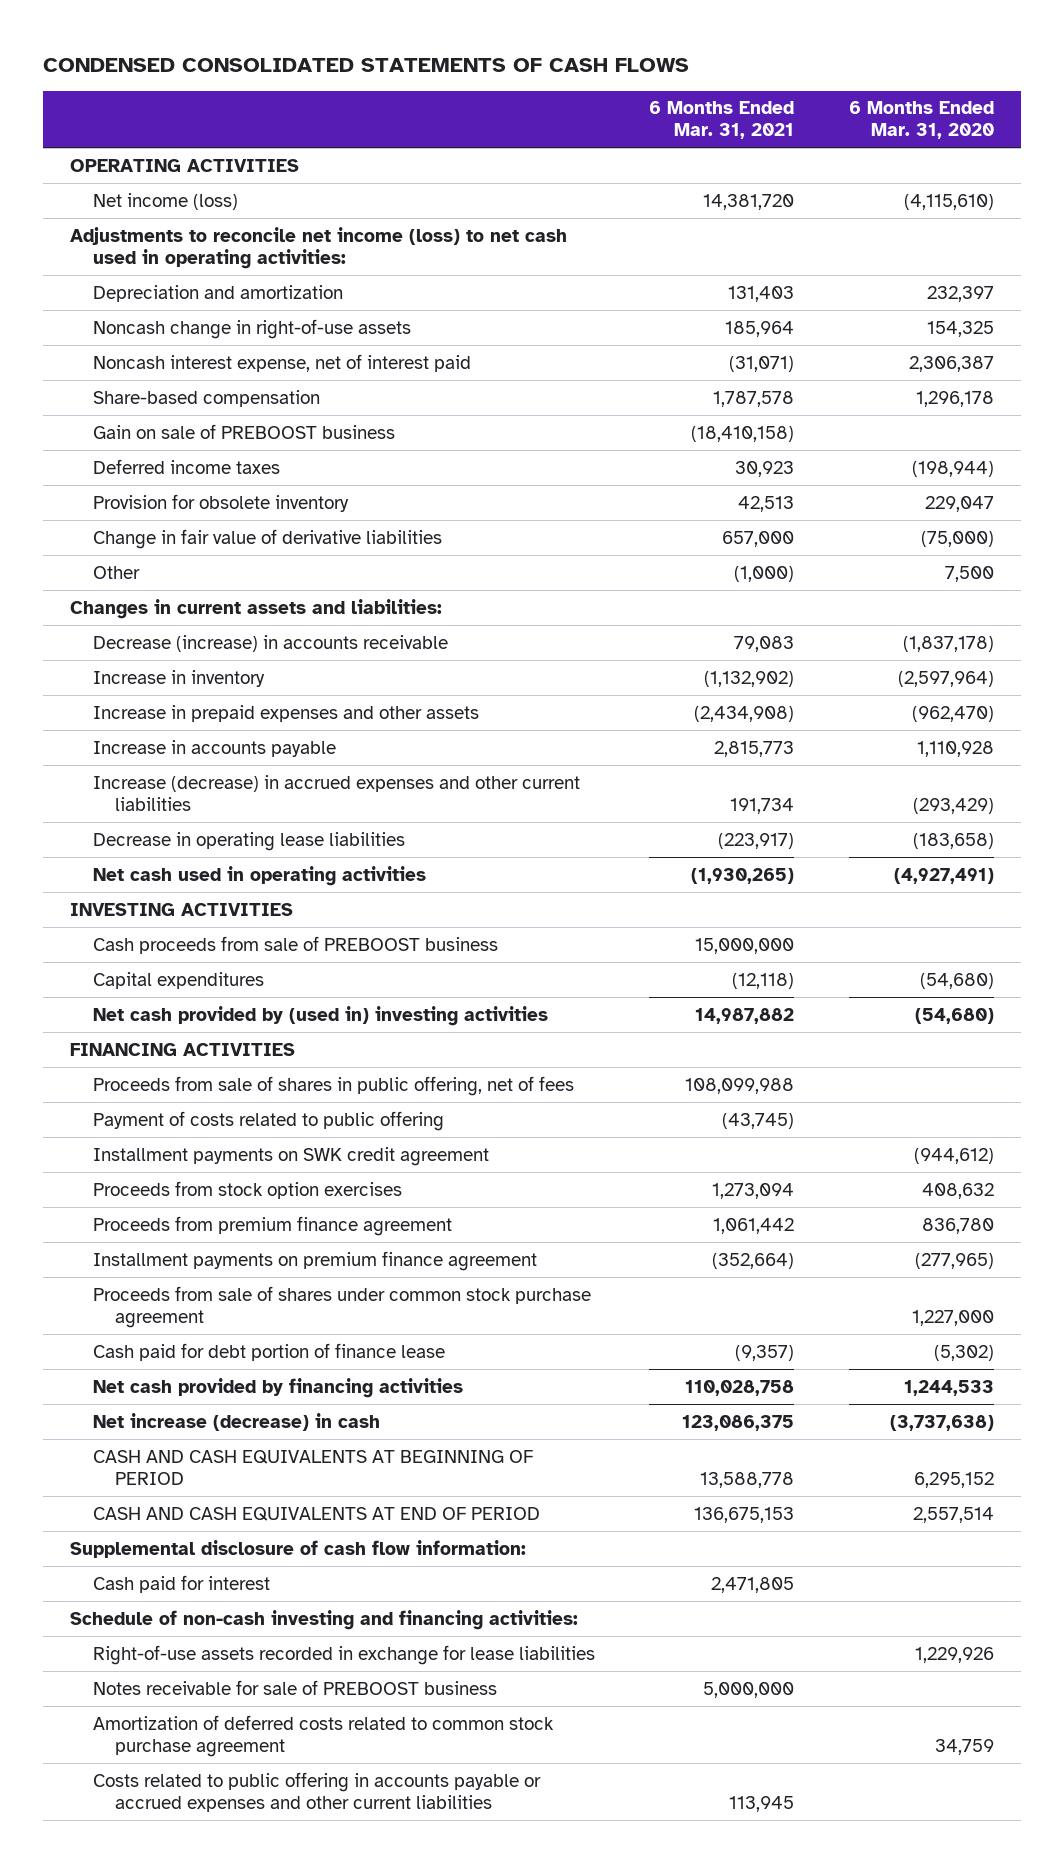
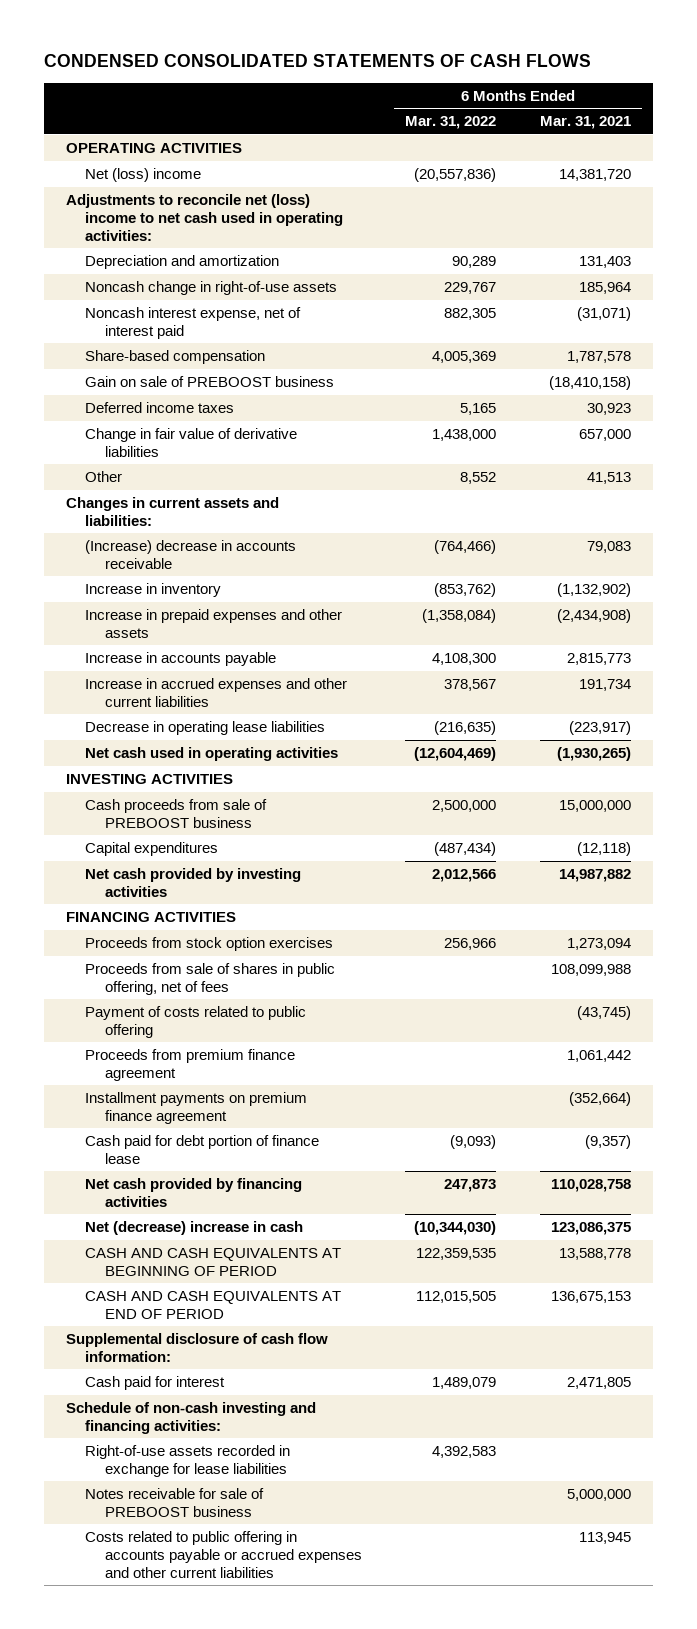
- | 6 Months Ended Mar. 31, 2021 | 6 Months Ended Mar. 31, 2020
+ | 6 Months Ended Mar. 31, 2022 | 6 Months Ended Mar. 31, 2021
- Net income (loss) | 14,381,720 | (4,115,610)
- Adjustments to reconcile net income (loss) to net cash used in operating activities:
+ Net (loss) income | (20,557,836) | 14,381,720
+ Adjustments to reconcile net (loss) income to net cash used in operating activities:
- Provision for obsolete inventory | 42,513 | 229,047
- Other | (1,000) | 7,500
+ Other | 8,552 | 41,513
- Decrease (increase) in accounts receivable | 79,083 | (1,837,178)
+ (Increase) decrease in accounts receivable | (764,466) | 79,083
- Increase (decrease) in accrued expenses and other current liabilities | 191,734 | (293,429)
+ Increase in accrued expenses and other current liabilities | 378,567 | 191,734
- Net cash provided by (used in) investing activities | 14,987,882 | (54,680)
+ Net cash provided by investing activities | 2,012,566 | 14,987,882
moved up: Proceeds from stock option exercises | 256,966 | 1,273,094
- Installment payments on SWK credit agreement | | (944,612)
- Proceeds from sale of shares under common stock purchase agreement | | 1,227,000
- Net increase (decrease) in cash | 123,086,375 | (3,737,638)
+ Net (decrease) increase in cash | (10,344,030) | 123,086,375
- Amortization of deferred costs related to common stock purchase agreement | | 34,759

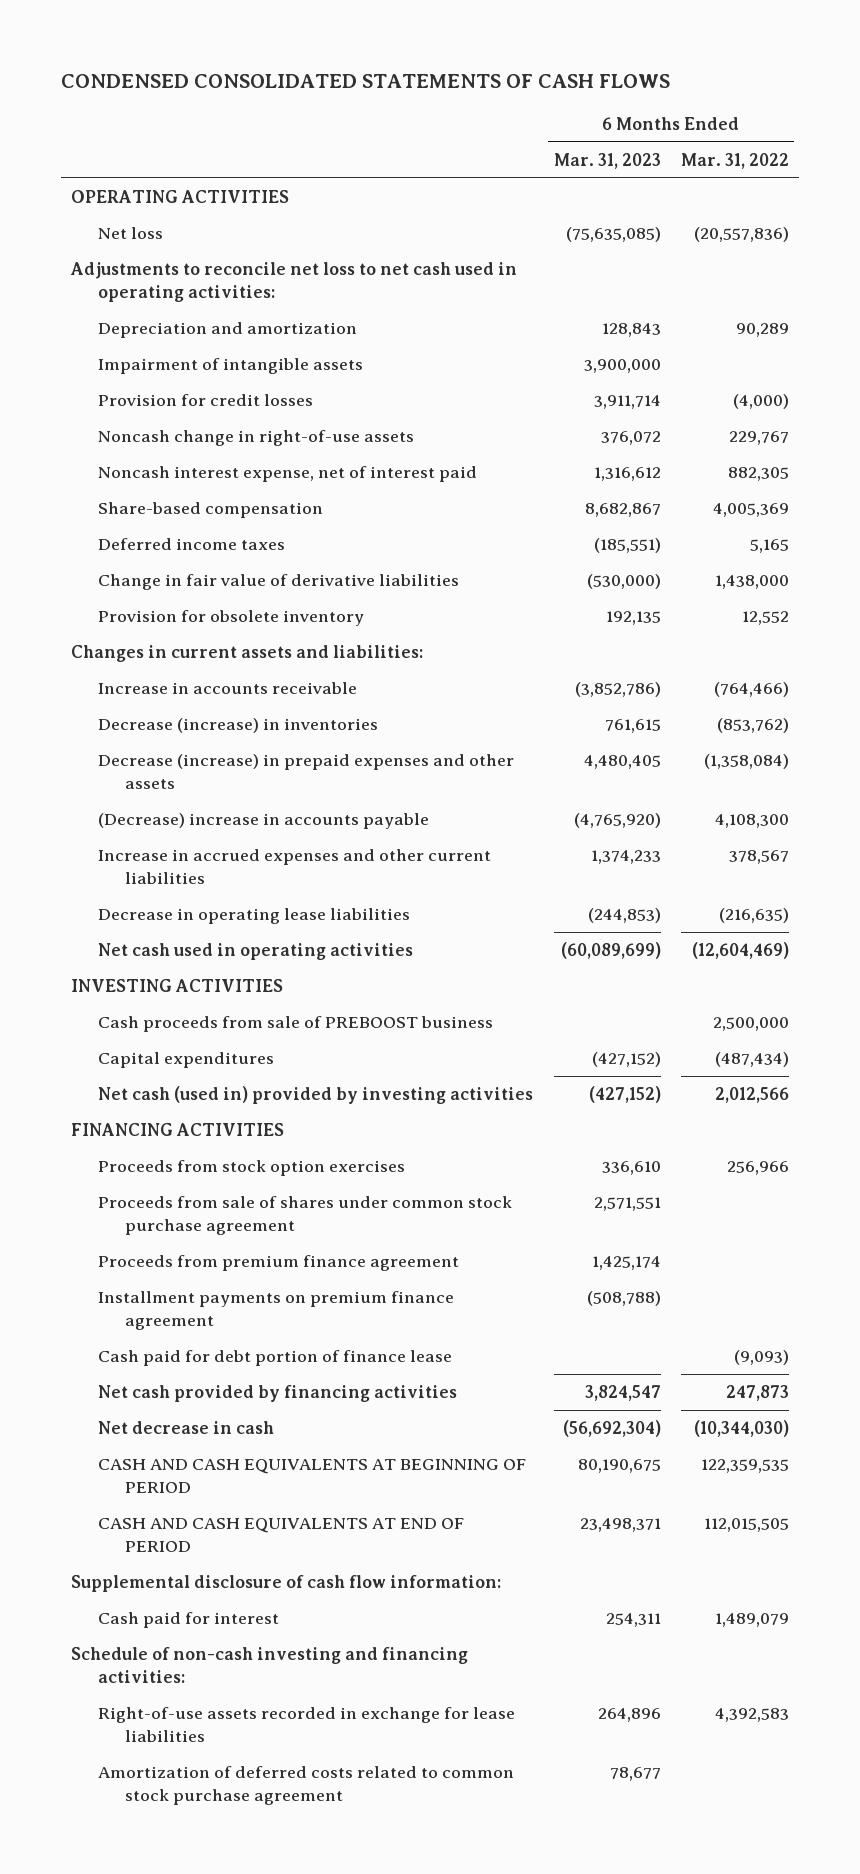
- | 6 Months Ended Mar. 31, 2022 | 6 Months Ended Mar. 31, 2021
+ | 6 Months Ended Mar. 31, 2023 | 6 Months Ended Mar. 31, 2022
- Net (loss) income | (20,557,836) | 14,381,720
- Adjustments to reconcile net (loss) income to net cash used in operating activities:
+ Net loss | (75,635,085) | (20,557,836)
+ Adjustments to reconcile net loss to net cash used in operating activities:
+ Impairment of intangible assets | 3,900,000 |
+ Provision for credit losses | 3,911,714 | (4,000)
- Gain on sale of PREBOOST business | | (18,410,158)
- Other | 8,552 | 41,513
+ Provision for obsolete inventory | 192,135 | 12,552
- (Increase) decrease in accounts receivable | (764,466) | 79,083
- Increase in inventory | (853,762) | (1,132,902)
- Increase in prepaid expenses and other assets | (1,358,084) | (2,434,908)
- Increase in accounts payable | 4,108,300 | 2,815,773
+ Increase in accounts receivable | (3,852,786) | (764,466)
+ Decrease (increase) in inventories | 761,615 | (853,762)
+ Decrease (increase) in prepaid expenses and other assets | 4,480,405 | (1,358,084)
+ (Decrease) increase in accounts payable | (4,765,920) | 4,108,300
- Net cash provided by investing activities | 2,012,566 | 14,987,882
+ Net cash (used in) provided by investing activities | (427,152) | 2,012,566
- Proceeds from sale of shares in public offering, net of fees | | 108,099,988
- Payment of costs related to public offering | | (43,745)
+ Proceeds from sale of shares under common stock purchase agreement | 2,571,551 |
- Net (decrease) increase in cash | (10,344,030) | 123,086,375
+ Net decrease in cash | (56,692,304) | (10,344,030)
- Notes receivable for sale of PREBOOST business | | 5,000,000
- Costs related to public offering in accounts payable or accrued expenses and other current liabilities | | 113,945
+ Amortization of deferred costs related to common stock purchase agreement | 78,677 |

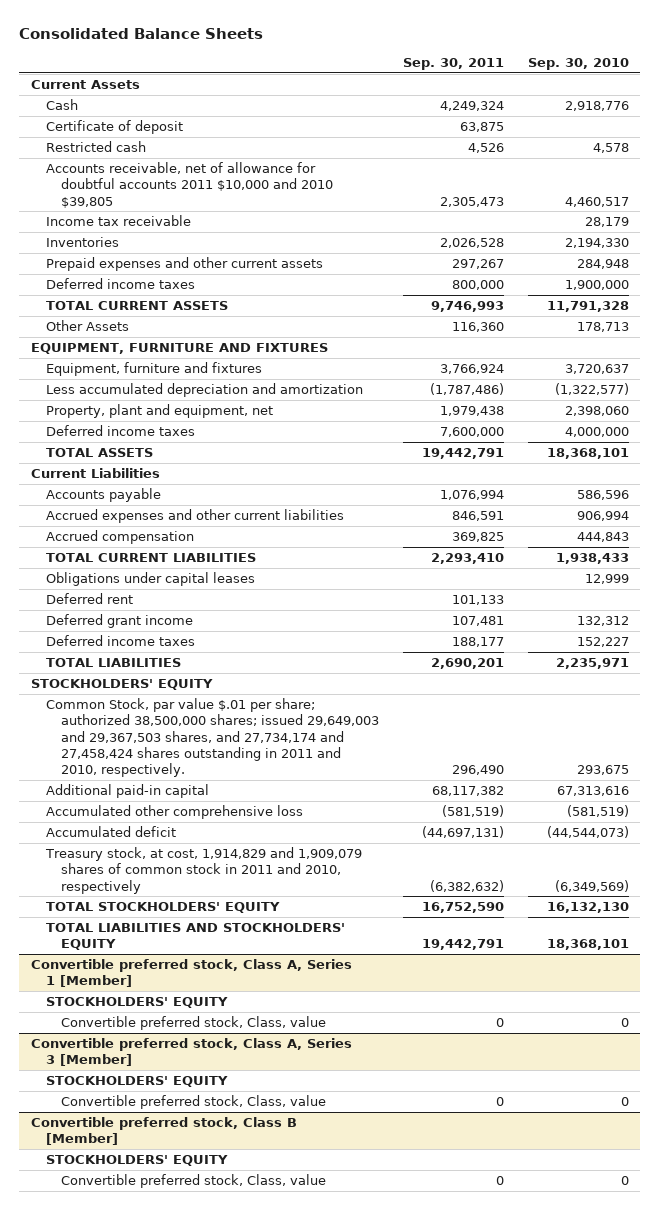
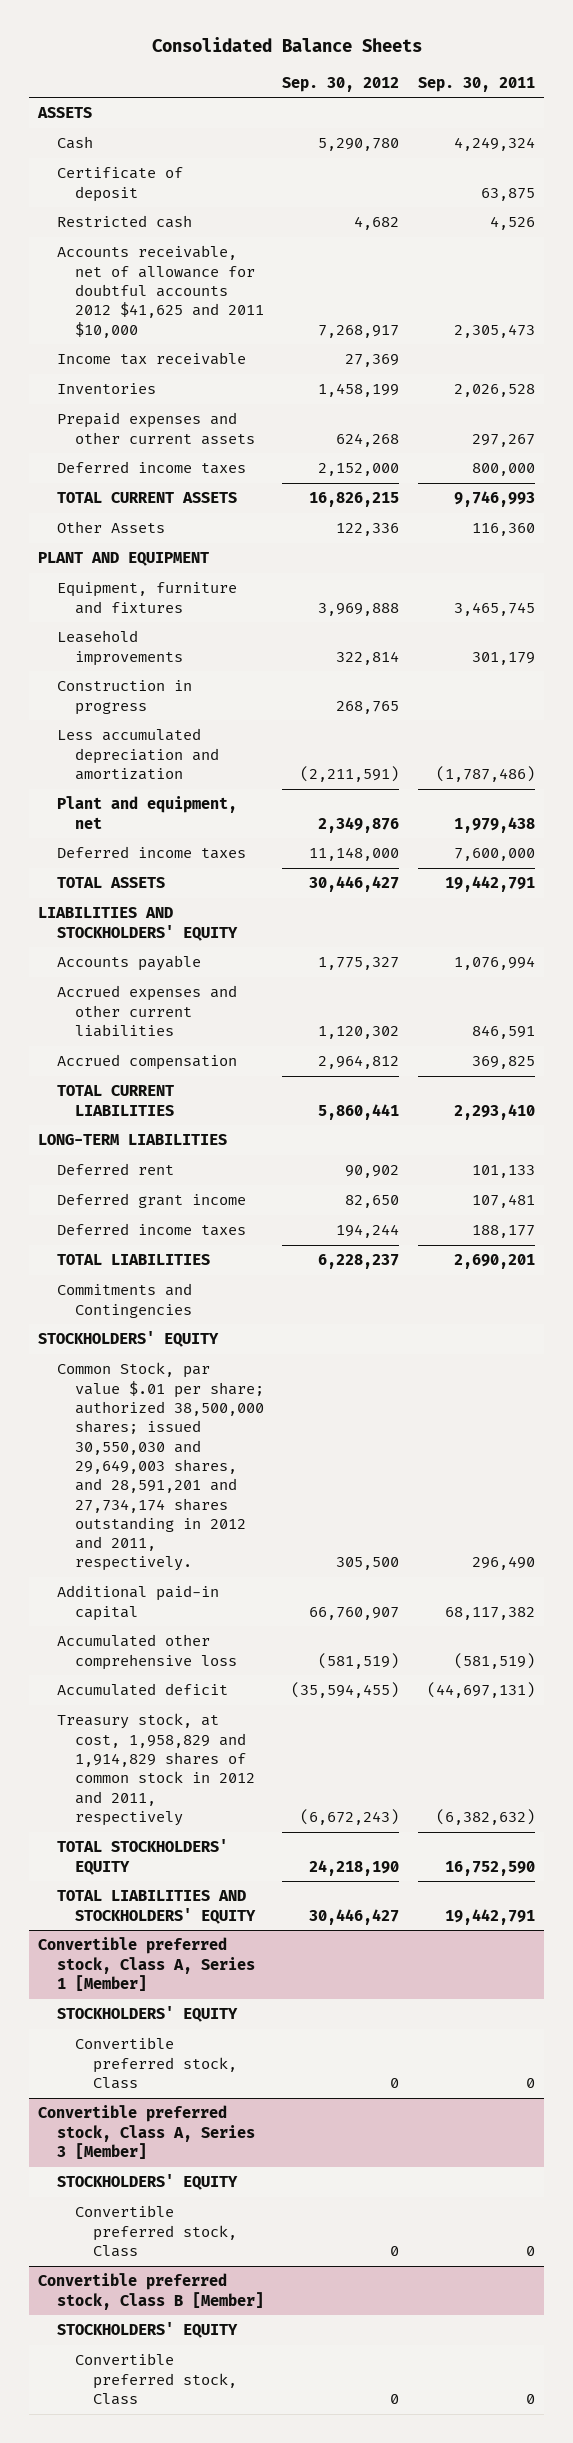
- | Sep. 30, 2011 | Sep. 30, 2010
+ | Sep. 30, 2012 | Sep. 30, 2011
- Current Assets
+ ASSETS
- Accounts receivable, net of allowance for doubtful accounts 2011 $10,000 and 2010 $39,805 | 2,305,473 | 4,460,517
+ Accounts receivable, net of allowance for doubtful accounts 2012 $41,625 and 2011 $10,000 | 7,268,917 | 2,305,473
- EQUIPMENT, FURNITURE AND FIXTURES
- Equipment, furniture and fixtures | 3,766,924 | 3,720,637
+ PLANT AND EQUIPMENT
+ Equipment, furniture and fixtures | 3,969,888 | 3,465,745
+ Leasehold improvements | 322,814 | 301,179
+ Construction in progress | 268,765 |
- Property, plant and equipment, net | 1,979,438 | 2,398,060
+ Plant and equipment, net | 2,349,876 | 1,979,438
- Current Liabilities
+ LIABILITIES AND STOCKHOLDERS' EQUITY
- Obligations under capital leases | | 12,999
+ LONG-TERM LIABILITIES
+ Commitments and Contingencies
- Common Stock, par value $.01 per share; authorized 38,500,000 shares; issued 29,649,003 and 29,367,503 shares, and 27,734,174 and 27,458,424 shares outstanding in 2011 and 2010, respectively. | 296,490 | 293,675
+ Common Stock, par value $.01 per share; authorized 38,500,000 shares; issued 30,550,030 and 29,649,003 shares, and 28,591,201 and 27,734,174 shares outstanding in 2012 and 2011, respectively. | 305,500 | 296,490
- Treasury stock, at cost, 1,914,829 and 1,909,079 shares of common stock in 2011 and 2010, respectively | (6,382,632) | (6,349,569)
+ Treasury stock, at cost, 1,958,829 and 1,914,829 shares of common stock in 2012 and 2011, respectively | (6,672,243) | (6,382,632)
@ Convertible preferred stock, Class A, Series 1 [Member]
- Convertible preferred stock, Class, value | 0 | 0
+ Convertible preferred stock, Class | 0 | 0
@ Convertible preferred stock, Class A, Series 3 [Member]
- Convertible preferred stock, Class, value | 0 | 0
+ Convertible preferred stock, Class | 0 | 0
@ Convertible preferred stock, Class B [Member]
- Convertible preferred stock, Class, value | 0 | 0
+ Convertible preferred stock, Class | 0 | 0

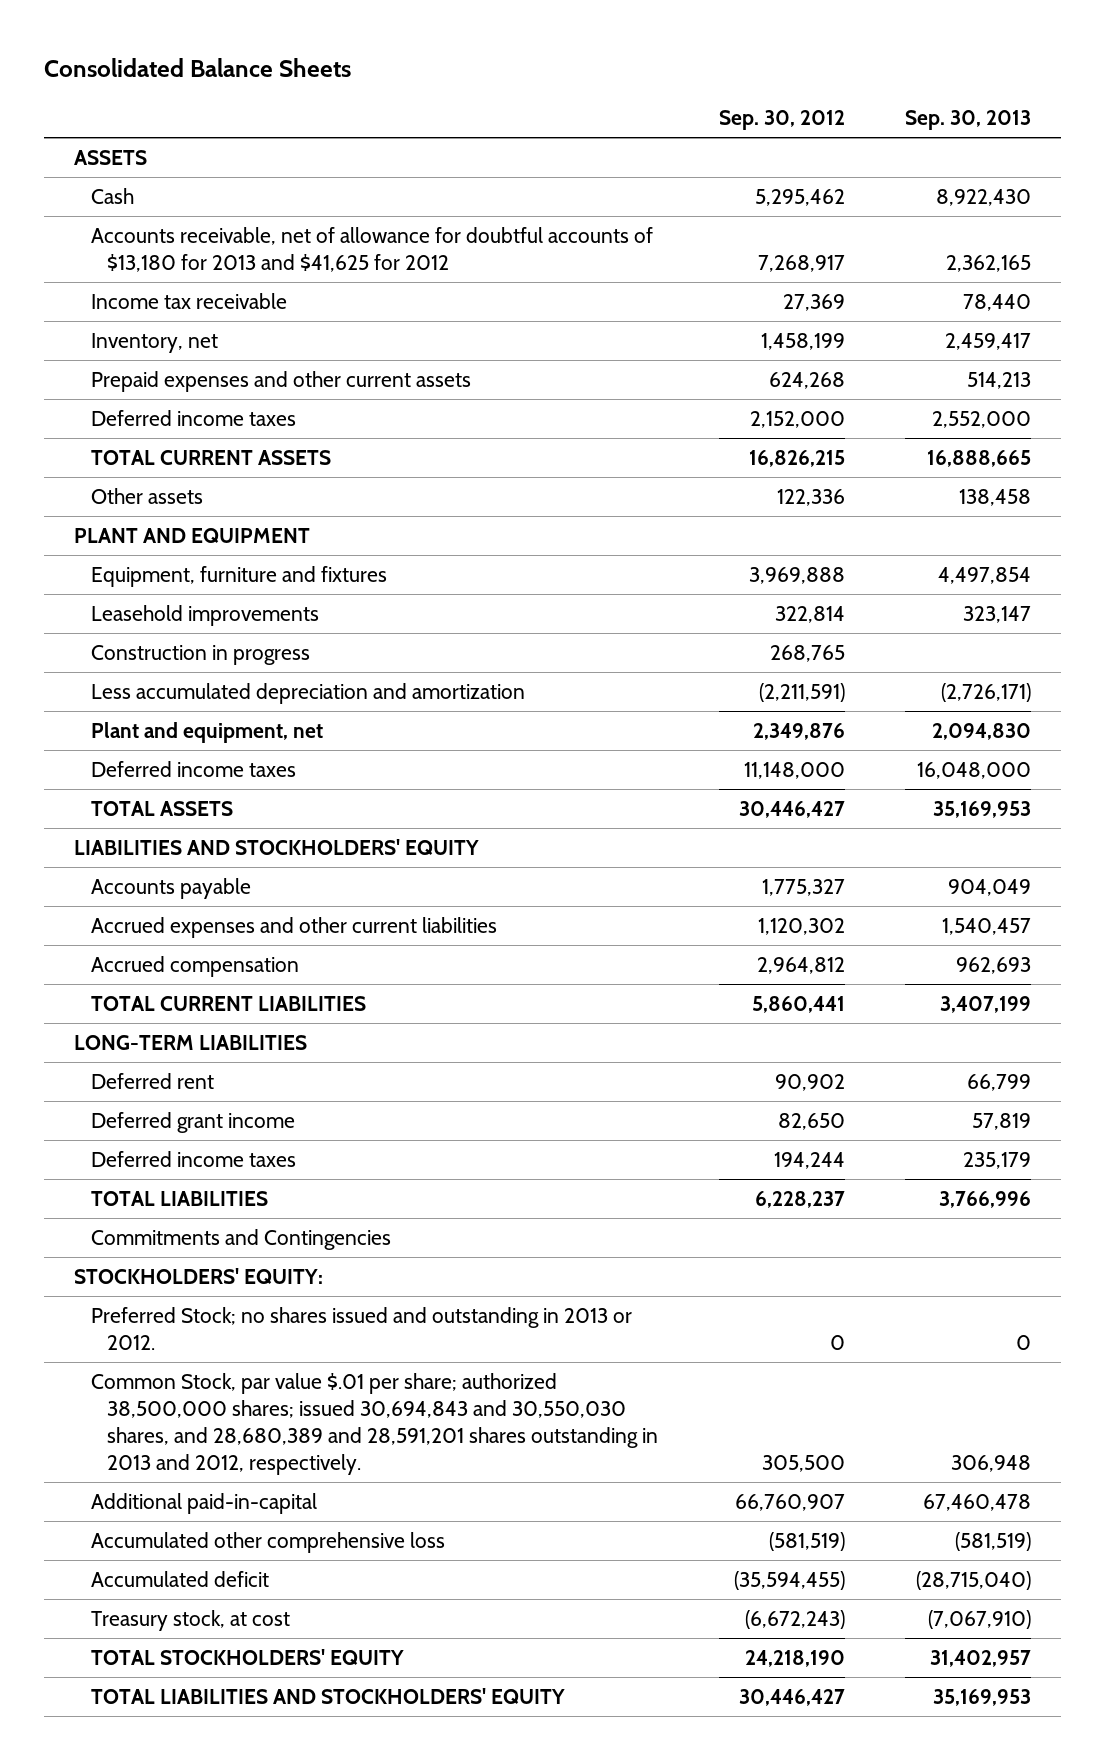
- | Sep. 30, 2012 | Sep. 30, 2011
+ | Sep. 30, 2012 | Sep. 30, 2013
- Cash | 5,290,780 | 4,249,324
- Certificate of deposit | | 63,875
- Restricted cash | 4,682 | 4,526
- Accounts receivable, net of allowance for doubtful accounts 2012 $41,625 and 2011 $10,000 | 7,268,917 | 2,305,473
+ Cash | 5,295,462 | 8,922,430
+ Accounts receivable, net of allowance for doubtful accounts of $13,180 for 2013 and $41,625 for 2012 | 7,268,917 | 2,362,165
- Inventories | 1,458,199 | 2,026,528
+ Inventory, net | 1,458,199 | 2,459,417
- Other Assets | 122,336 | 116,360
+ Other assets | 122,336 | 138,458
- STOCKHOLDERS' EQUITY
- Common Stock, par value $.01 per share; authorized 38,500,000 shares; issued 30,550,030 and 29,649,003 shares, and 28,591,201 and 27,734,174 shares outstanding in 2012 and 2011, respectively. | 305,500 | 296,490
- Additional paid-in capital | 66,760,907 | 68,117,382
+ STOCKHOLDERS' EQUITY:
+ Preferred Stock; no shares issued and outstanding in 2013 or 2012. | 0 | 0
+ Common Stock, par value $.01 per share; authorized 38,500,000 shares; issued 30,694,843 and 30,550,030 shares, and 28,680,389 and 28,591,201 shares outstanding in 2013 and 2012, respectively. | 305,500 | 306,948
+ Additional paid-in-capital | 66,760,907 | 67,460,478
- Treasury stock, at cost, 1,958,829 and 1,914,829 shares of common stock in 2012 and 2011, respectively | (6,672,243) | (6,382,632)
+ Treasury stock, at cost | (6,672,243) | (7,067,910)
- Convertible preferred stock, Class A, Series 1 [Member]
- STOCKHOLDERS' EQUITY
- Convertible preferred stock, Class | 0 | 0
- Convertible preferred stock, Class A, Series 3 [Member]
- STOCKHOLDERS' EQUITY
- Convertible preferred stock, Class | 0 | 0
- Convertible preferred stock, Class B [Member]
- STOCKHOLDERS' EQUITY
- Convertible preferred stock, Class | 0 | 0

